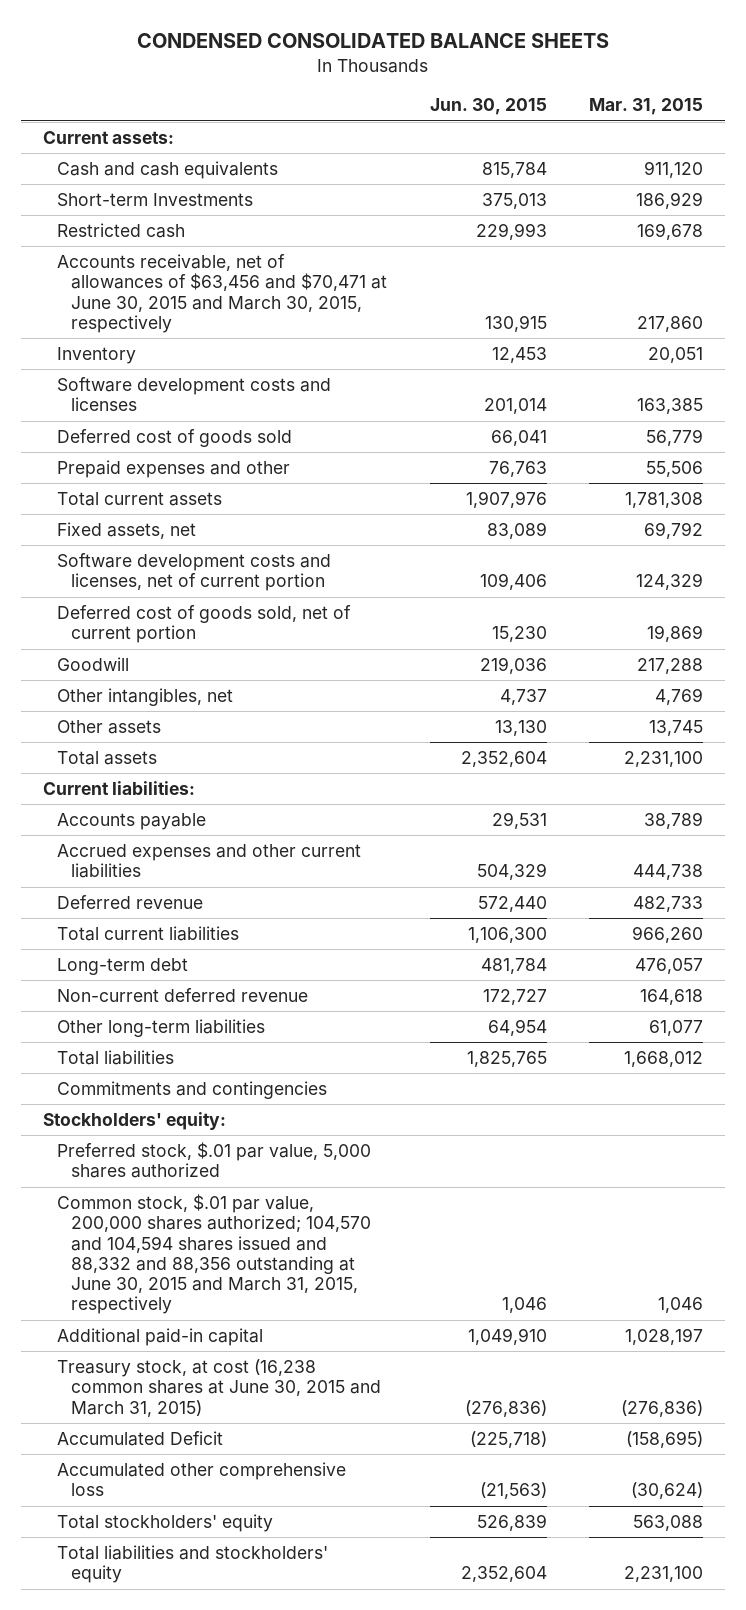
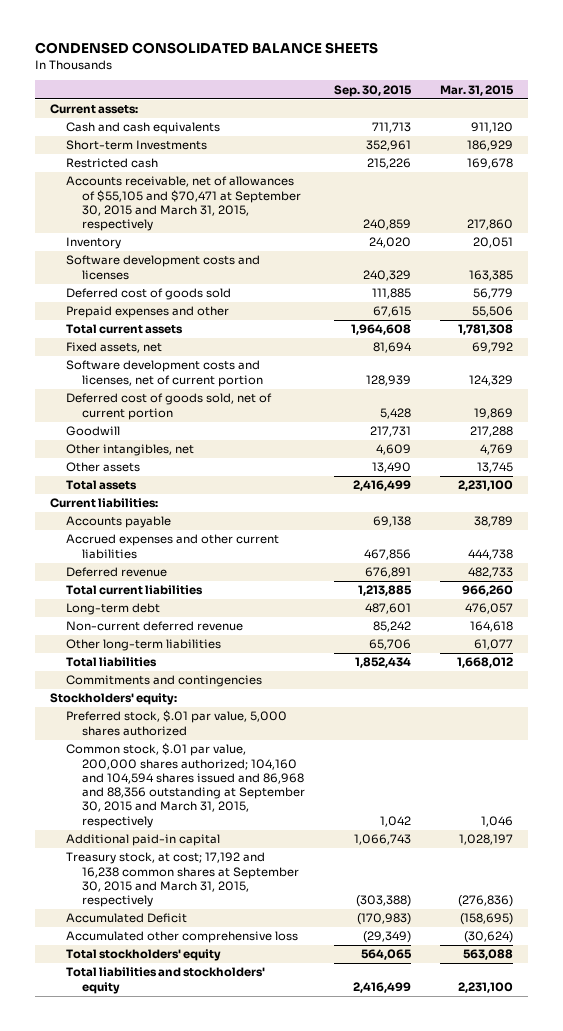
- | Jun. 30, 2015 | Mar. 31, 2015
+ | Sep. 30, 2015 | Mar. 31, 2015
- Accounts receivable, net of allowances of $63,456 and $70,471 at June 30, 2015 and March 30, 2015, respectively | 130,915 | 217,860
+ Accounts receivable, net of allowances of $55,105 and $70,471 at September 30, 2015 and March 31, 2015, respectively | 240,859 | 217,860
- Common stock, $.01 par value, 200,000 shares authorized; 104,570 and 104,594 shares issued and 88,332 and 88,356 outstanding at June 30, 2015 and March 31, 2015, respectively | 1,046 | 1,046
+ Common stock, $.01 par value, 200,000 shares authorized; 104,160 and 104,594 shares issued and 86,968 and 88,356 outstanding at September 30, 2015 and March 31, 2015, respectively | 1,042 | 1,046
- Treasury stock, at cost (16,238 common shares at June 30, 2015 and March 31, 2015) | (276,836) | (276,836)
+ Treasury stock, at cost; 17,192 and 16,238 common shares at September 30, 2015 and March 31, 2015, respectively | (303,388) | (276,836)

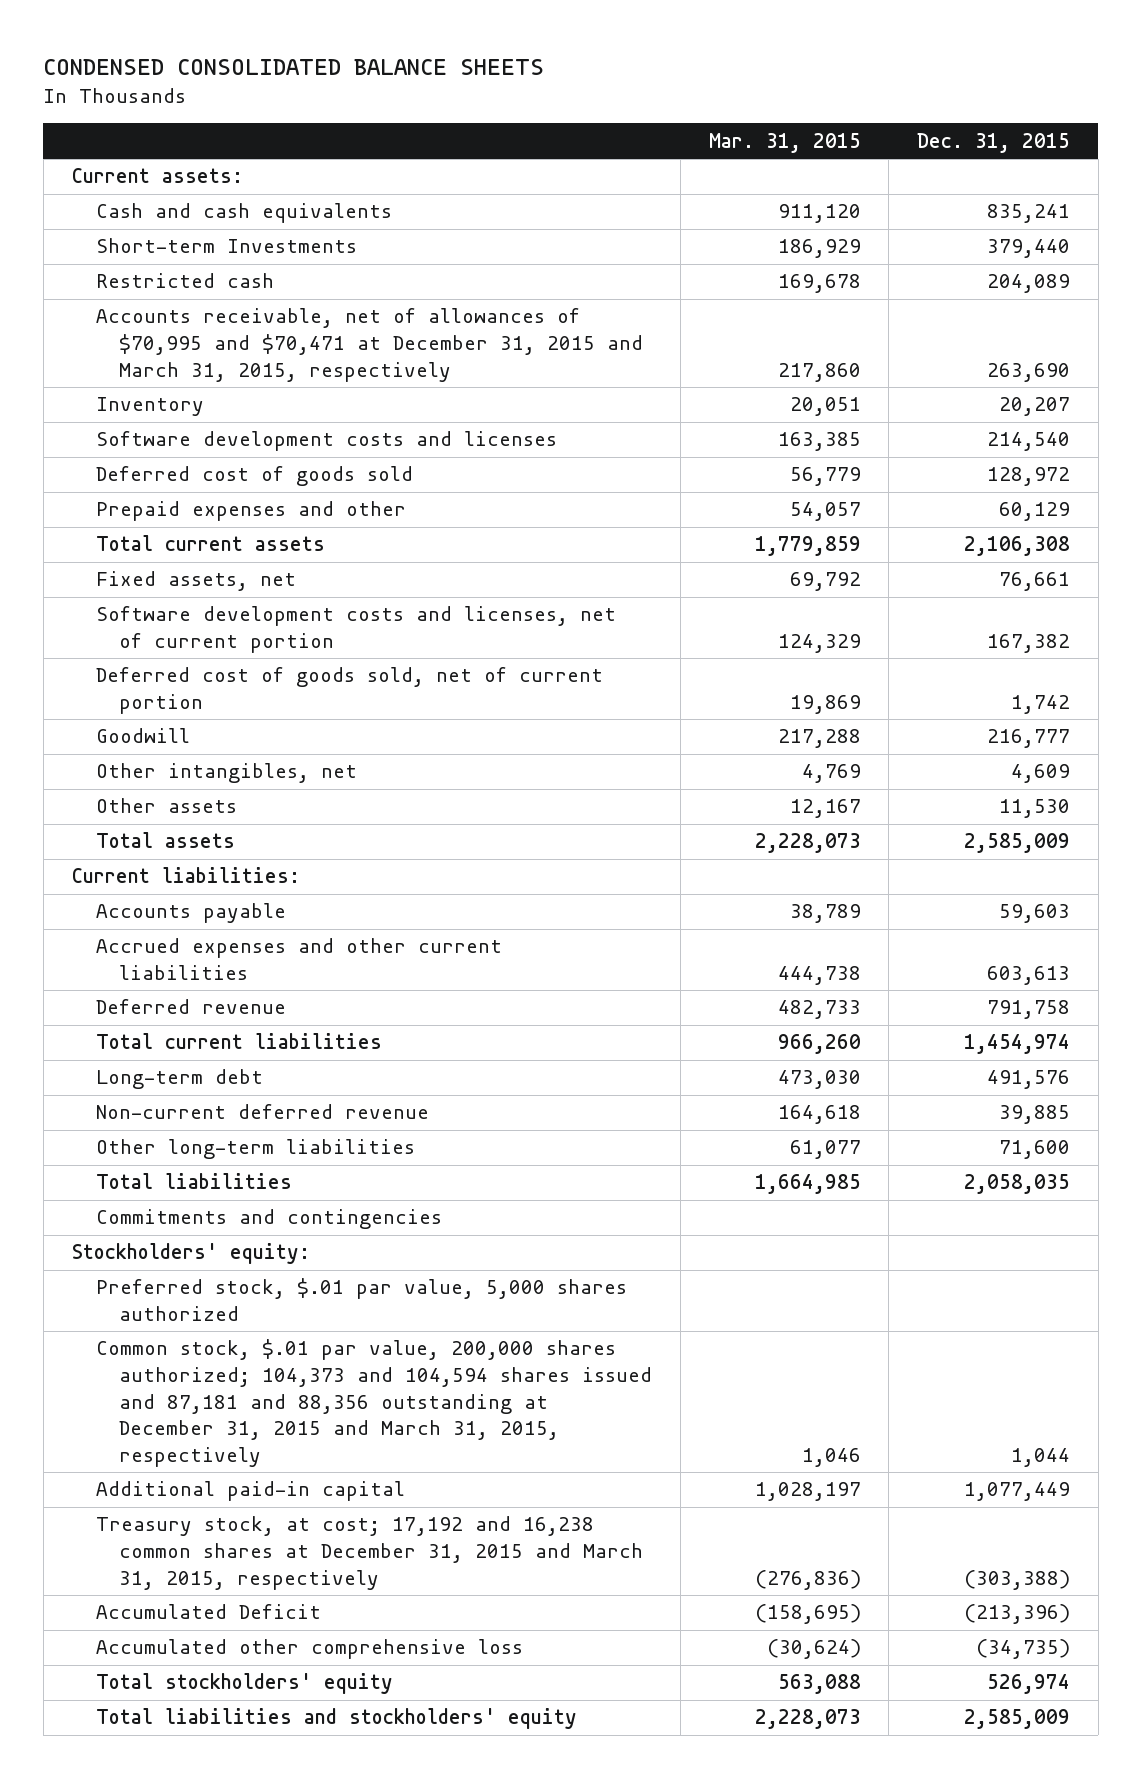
- | Sep. 30, 2015 | Mar. 31, 2015
+ | Mar. 31, 2015 | Dec. 31, 2015
- Accounts receivable, net of allowances of $55,105 and $70,471 at September 30, 2015 and March 31, 2015, respectively | 240,859 | 217,860
+ Accounts receivable, net of allowances of $70,995 and $70,471 at December 31, 2015 and March 31, 2015, respectively | 217,860 | 263,690
- Prepaid expenses and other | 67,615 | 55,506
- Total current assets | 1,964,608 | 1,781,308
+ Prepaid expenses and other | 54,057 | 60,129
+ Total current assets | 1,779,859 | 2,106,308
- Other assets | 13,490 | 13,745
- Total assets | 2,416,499 | 2,231,100
+ Other assets | 12,167 | 11,530
+ Total assets | 2,228,073 | 2,585,009
- Long-term debt | 487,601 | 476,057
+ Long-term debt | 473,030 | 491,576
- Total liabilities | 1,852,434 | 1,668,012
+ Total liabilities | 1,664,985 | 2,058,035
- Common stock, $.01 par value, 200,000 shares authorized; 104,160 and 104,594 shares issued and 86,968 and 88,356 outstanding at September 30, 2015 and March 31, 2015, respectively | 1,042 | 1,046
+ Common stock, $.01 par value, 200,000 shares authorized; 104,373 and 104,594 shares issued and 87,181 and 88,356 outstanding at December 31, 2015 and March 31, 2015, respectively | 1,046 | 1,044
- Treasury stock, at cost; 17,192 and 16,238 common shares at September 30, 2015 and March 31, 2015, respectively | (303,388) | (276,836)
+ Treasury stock, at cost; 17,192 and 16,238 common shares at December 31, 2015 and March 31, 2015, respectively | (276,836) | (303,388)
- Total liabilities and stockholders' equity | 2,416,499 | 2,231,100
+ Total liabilities and stockholders' equity | 2,228,073 | 2,585,009

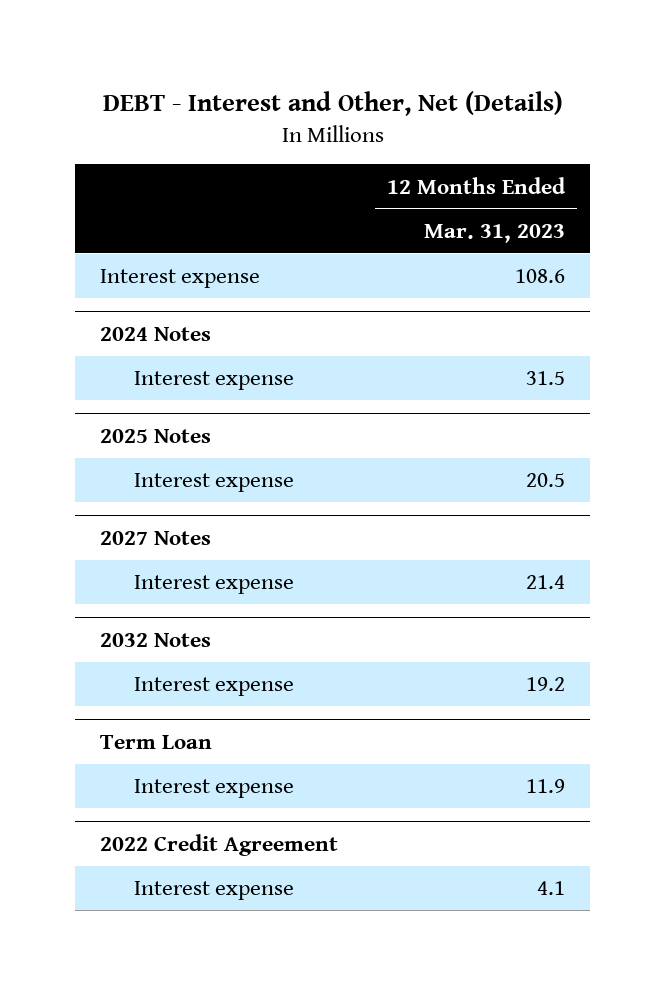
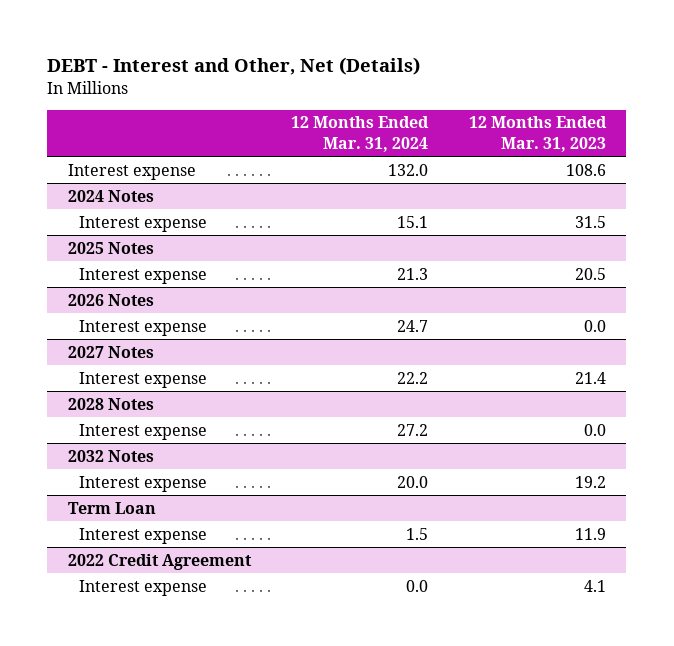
- | 12 Months Ended Mar. 31, 2023
+ | 12 Months Ended Mar. 31, 2024 | 12 Months Ended Mar. 31, 2023
+ 2026 Notes
+ Interest expense | 24.7 | 0.0
+ 2028 Notes
+ Interest expense | 27.2 | 0.0

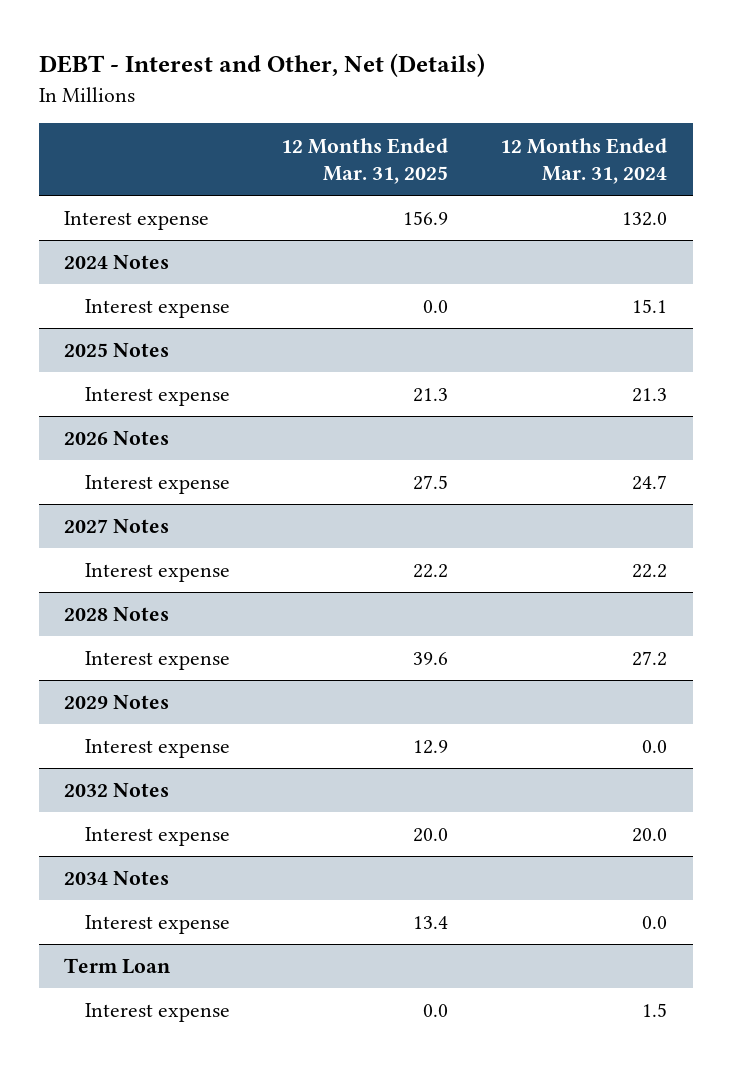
- | 12 Months Ended Mar. 31, 2024 | 12 Months Ended Mar. 31, 2023
+ | 12 Months Ended Mar. 31, 2025 | 12 Months Ended Mar. 31, 2024
+ 2029 Notes
+ Interest expense | 12.9 | 0.0
+ 2034 Notes
+ Interest expense | 13.4 | 0.0
- 2022 Credit Agreement
- Interest expense | 0.0 | 4.1

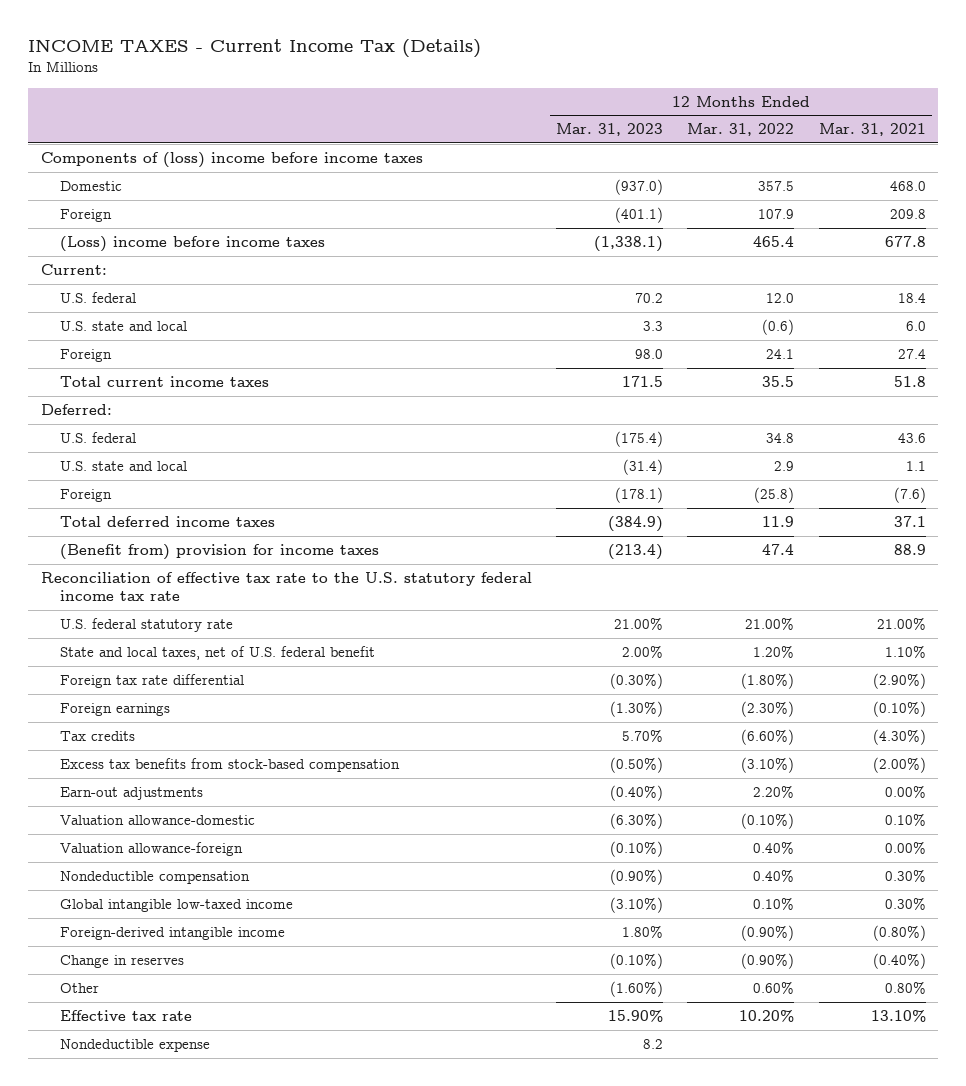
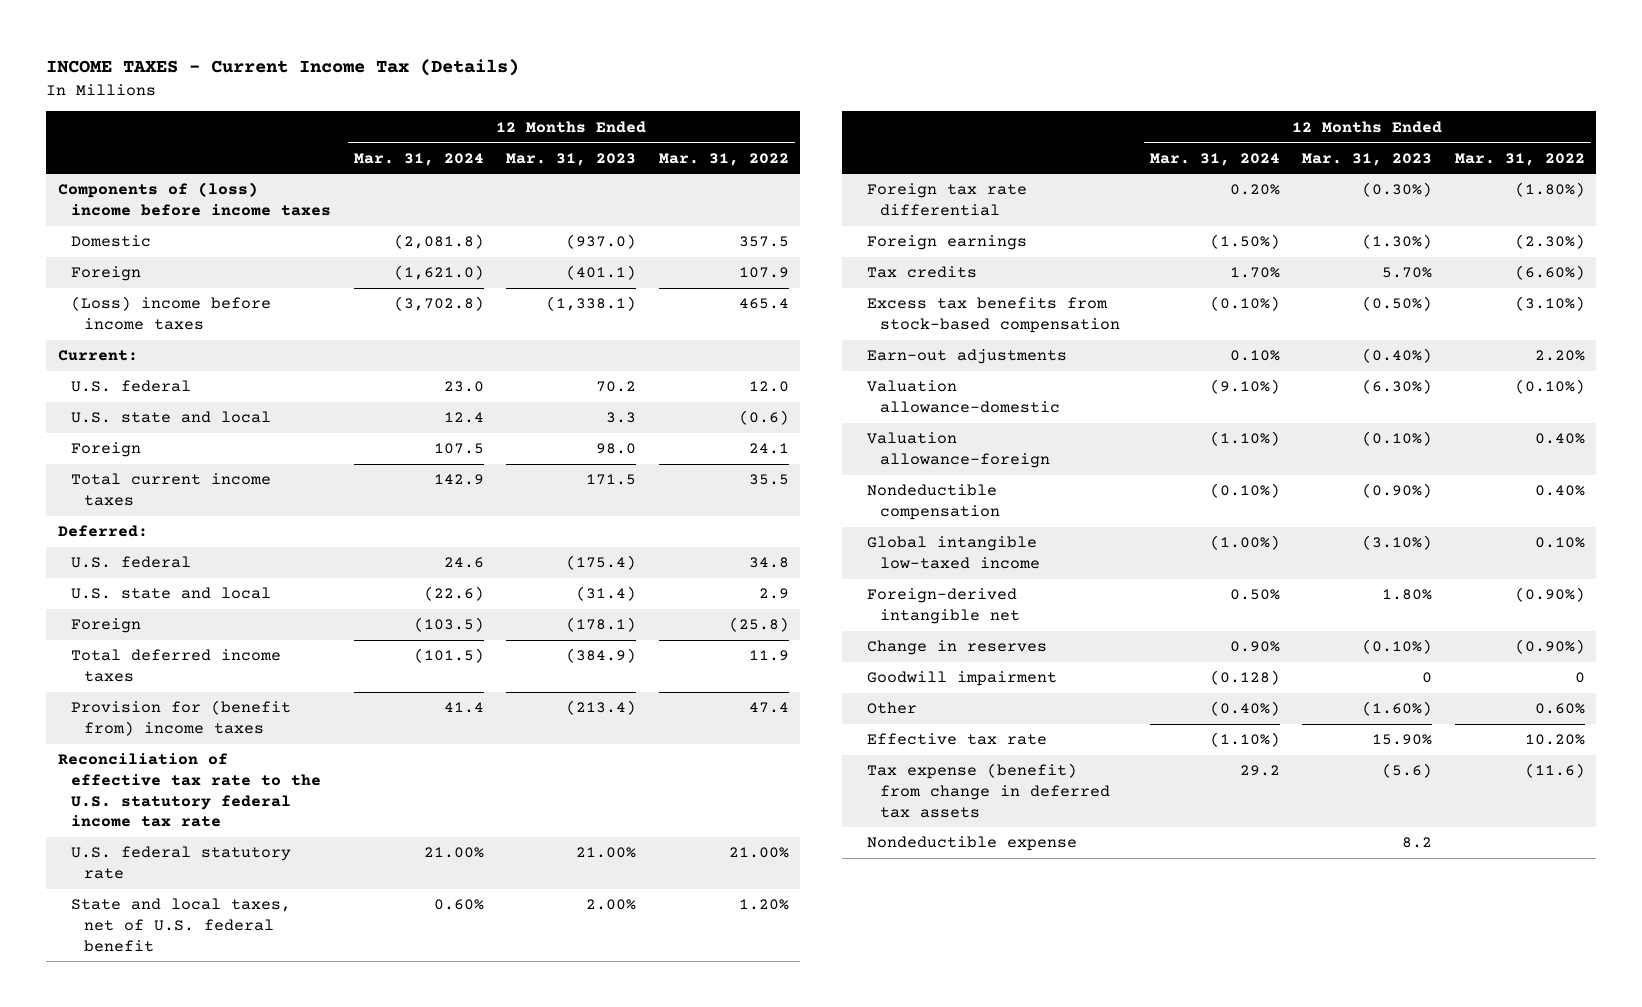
- | 12 Months Ended Mar. 31, 2023 | 12 Months Ended Mar. 31, 2022 | 12 Months Ended Mar. 31, 2021
+ | 12 Months Ended Mar. 31, 2024 | 12 Months Ended Mar. 31, 2023 | 12 Months Ended Mar. 31, 2022
- (Benefit from) provision for income taxes | (213.4) | 47.4 | 88.9
+ Provision for (benefit from) income taxes | 41.4 | (213.4) | 47.4
- Foreign-derived intangible income | 1.80% | (0.90%) | (0.80%)
+ Foreign-derived intangible net | 0.50% | 1.80% | (0.90%)
+ Goodwill impairment | (0.128) | 0 | 0
+ Tax expense (benefit) from change in deferred tax assets | 29.2 | (5.6) | (11.6)

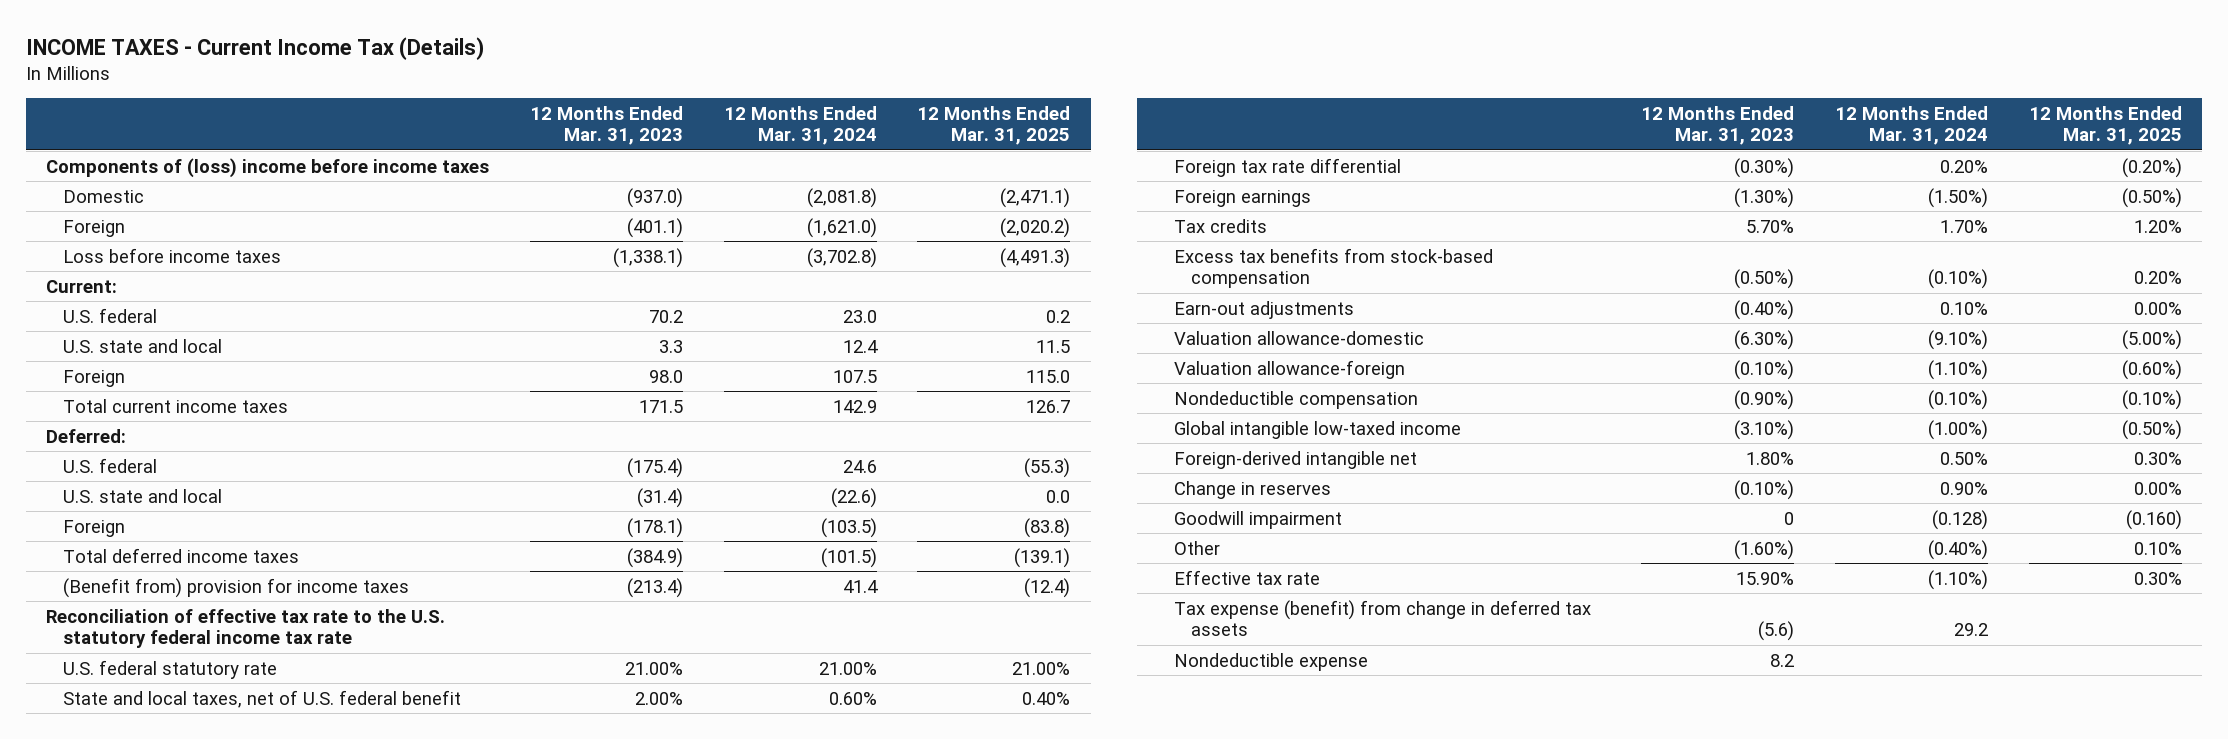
- | 12 Months Ended Mar. 31, 2024 | 12 Months Ended Mar. 31, 2023 | 12 Months Ended Mar. 31, 2022
+ | 12 Months Ended Mar. 31, 2023 | 12 Months Ended Mar. 31, 2024 | 12 Months Ended Mar. 31, 2025
- (Loss) income before income taxes | (3,702.8) | (1,338.1) | 465.4
+ Loss before income taxes | (1,338.1) | (3,702.8) | (4,491.3)
- Provision for (benefit from) income taxes | 41.4 | (213.4) | 47.4
+ (Benefit from) provision for income taxes | (213.4) | 41.4 | (12.4)

